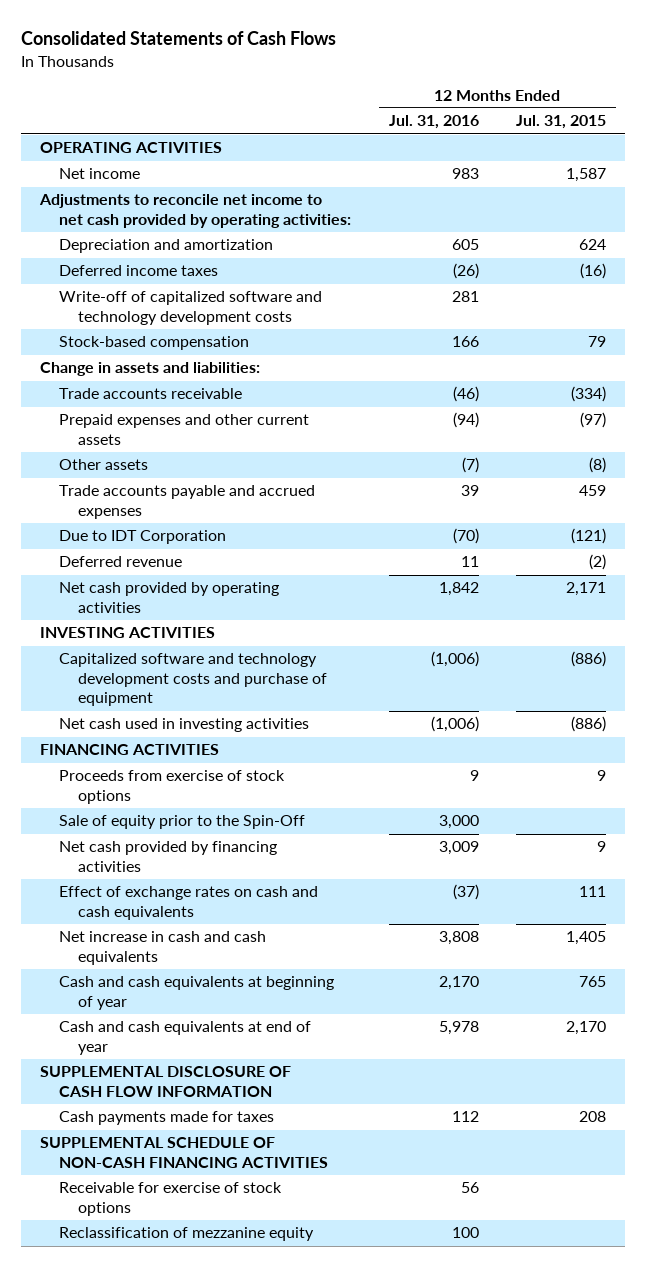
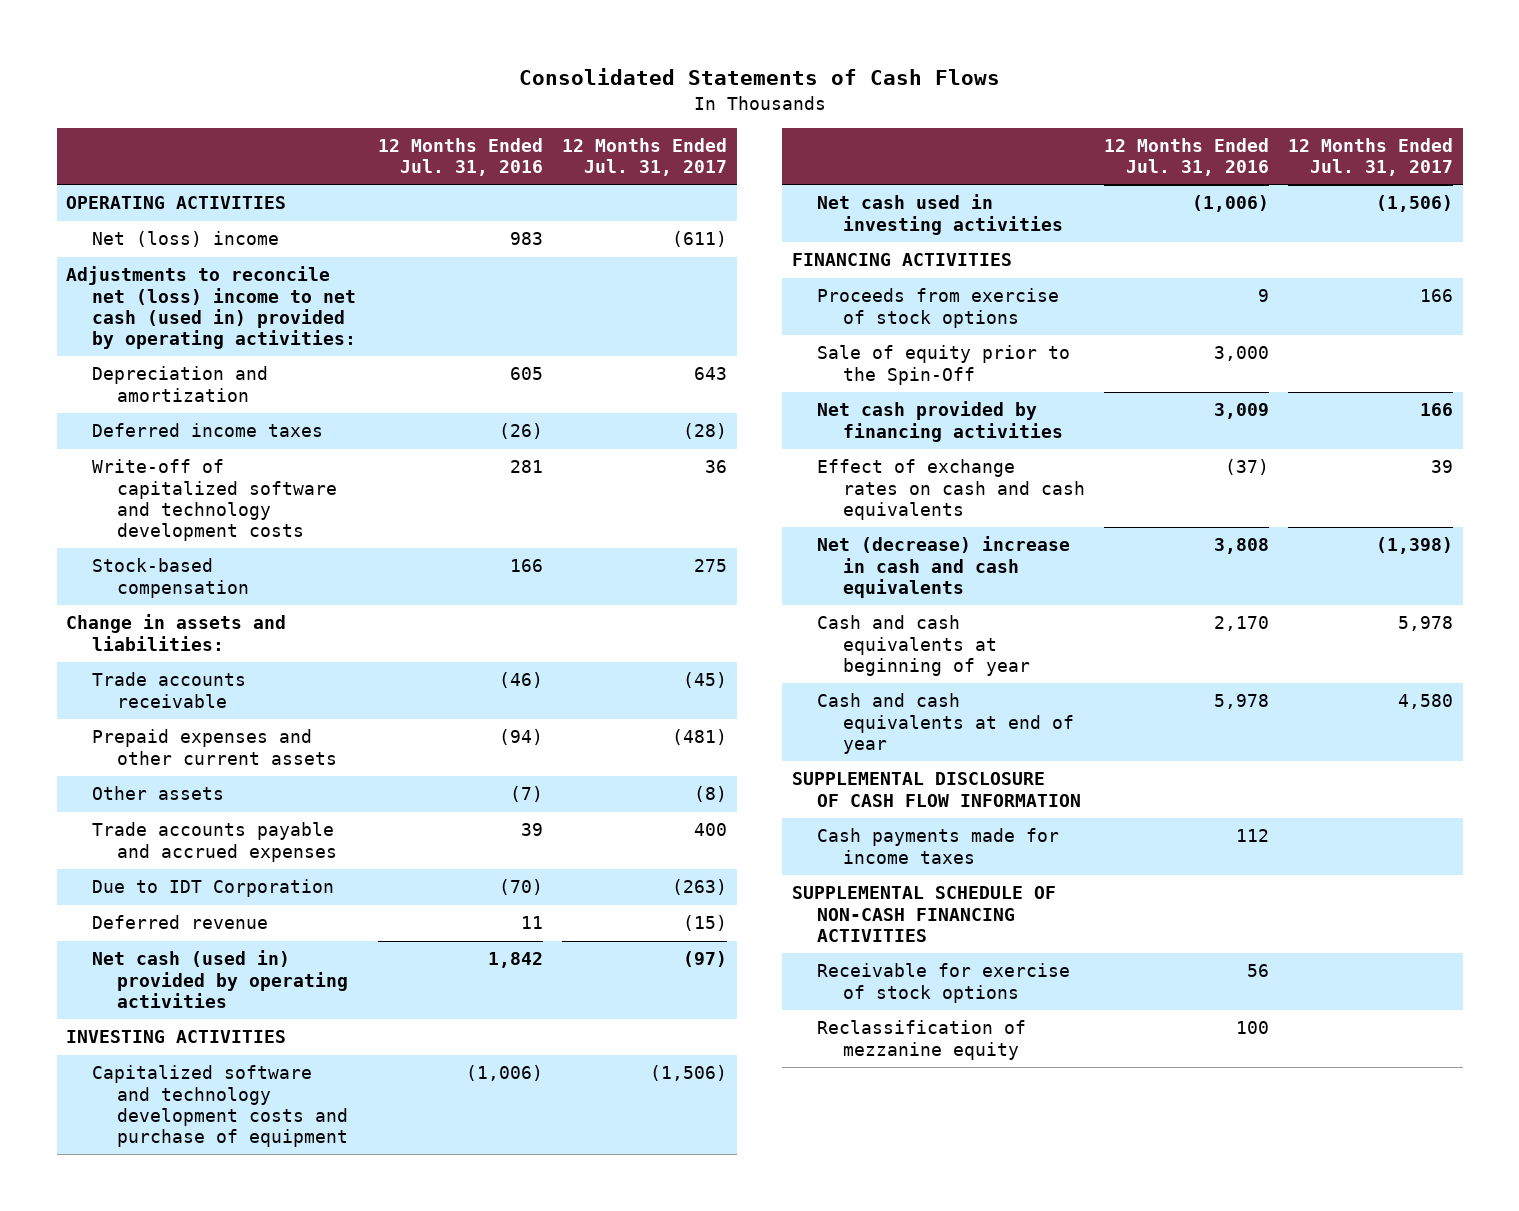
- | 12 Months Ended Jul. 31, 2016 | 12 Months Ended Jul. 31, 2015
+ | 12 Months Ended Jul. 31, 2016 | 12 Months Ended Jul. 31, 2017
- Net income | 983 | 1,587
- Adjustments to reconcile net income to net cash provided by operating activities:
+ Net (loss) income | 983 | (611)
+ Adjustments to reconcile net (loss) income to net cash (used in) provided by operating activities:
- Net cash provided by operating activities | 1,842 | 2,171
+ Net cash (used in) provided by operating activities | 1,842 | (97)
- Net increase in cash and cash equivalents | 3,808 | 1,405
+ Net (decrease) increase in cash and cash equivalents | 3,808 | (1,398)
- Cash payments made for taxes | 112 | 208
+ Cash payments made for income taxes | 112 |

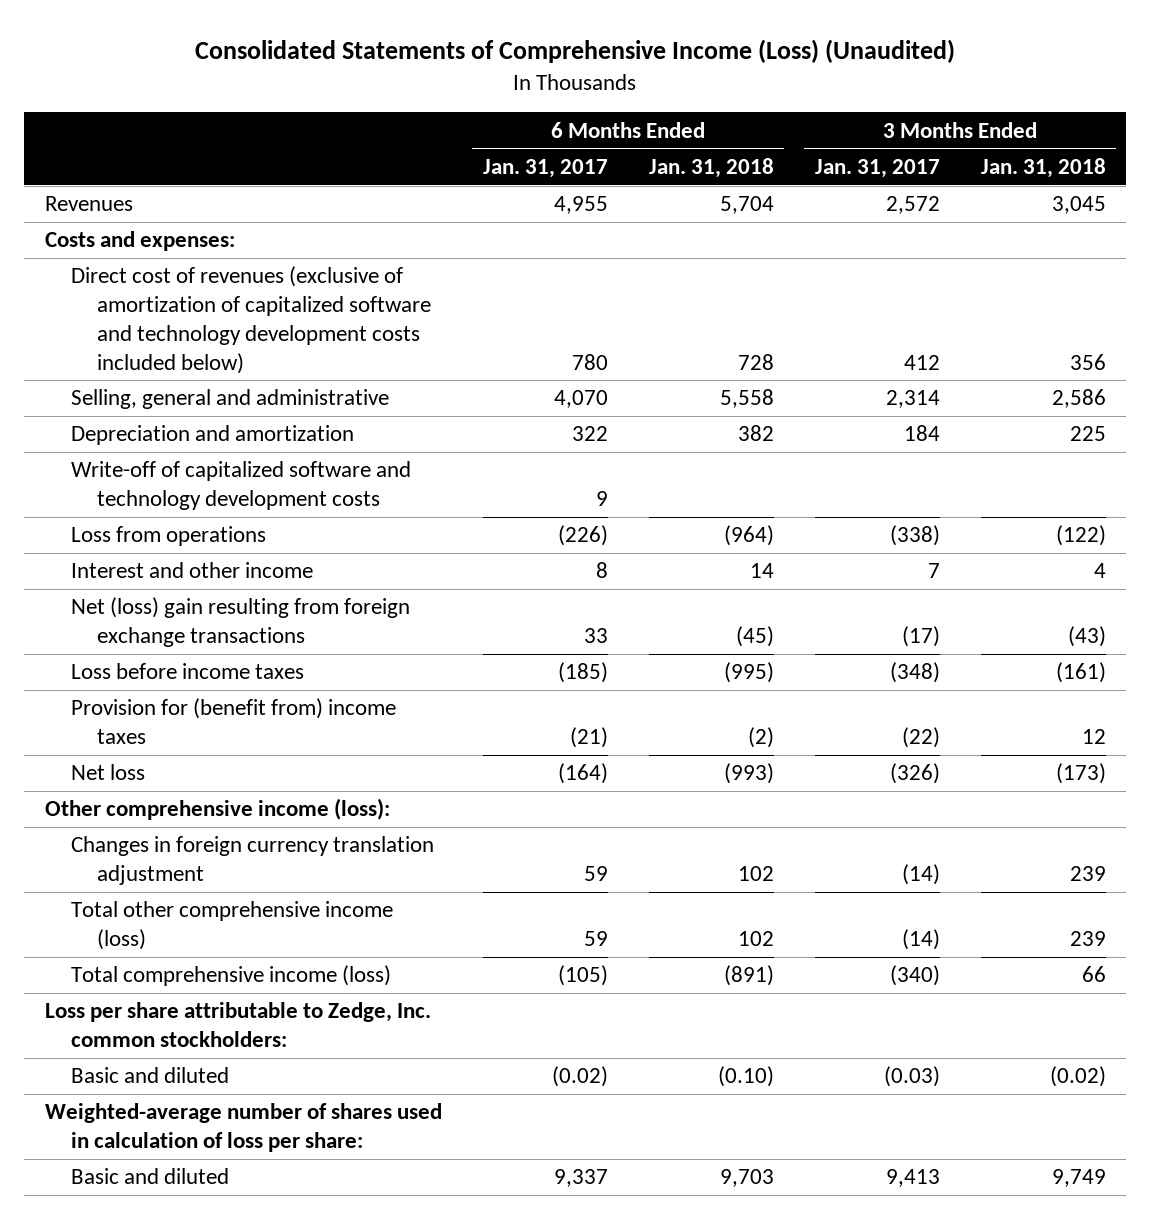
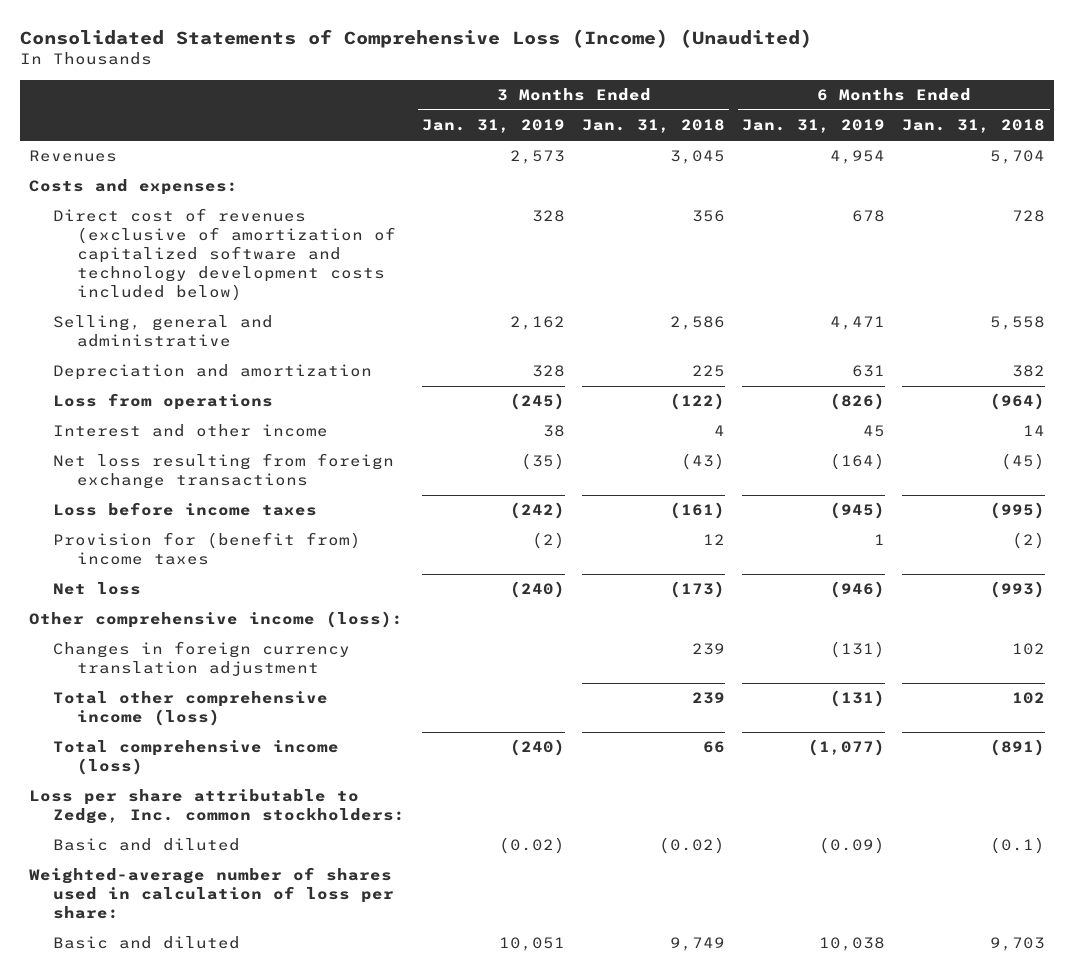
- Consolidated Statements of Comprehensive Income (Loss) (Unaudited)
+ Consolidated Statements of Comprehensive Loss (Income) (Unaudited)
- | 6 Months Ended Jan. 31, 2017 | 6 Months Ended Jan. 31, 2018 | 3 Months Ended Jan. 31, 2017 | 3 Months Ended Jan. 31, 2018
+ | 3 Months Ended Jan. 31, 2019 | 3 Months Ended Jan. 31, 2018 | 6 Months Ended Jan. 31, 2019 | 6 Months Ended Jan. 31, 2018
- Write-off of capitalized software and technology development costs | 9 | | |
- Net (loss) gain resulting from foreign exchange transactions | 33 | (45) | (17) | (43)
+ Net loss resulting from foreign exchange transactions | (35) | (43) | (164) | (45)
- Basic and diluted | (0.02) | (0.10) | (0.03) | (0.02)
+ Basic and diluted | (0.02) | (0.02) | (0.09) | (0.1)

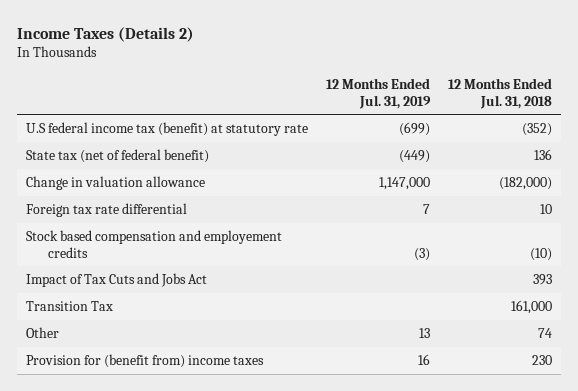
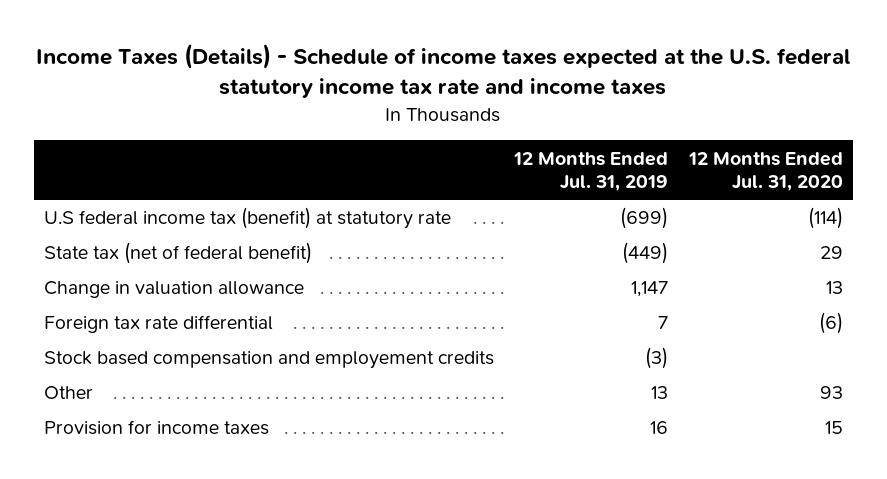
- Income Taxes (Details 2)
+ Income Taxes (Details) - Schedule of income taxes expected at the U.S. federal statutory income tax rate and income taxes
- | 12 Months Ended Jul. 31, 2019 | 12 Months Ended Jul. 31, 2018
+ | 12 Months Ended Jul. 31, 2019 | 12 Months Ended Jul. 31, 2020
- Change in valuation allowance | 1,147,000 | (182,000)
+ Change in valuation allowance | 1,147 | 13
- Impact of Tax Cuts and Jobs Act | | 393
- Transition Tax | | 161,000
- Provision for (benefit from) income taxes | 16 | 230
+ Provision for income taxes | 16 | 15

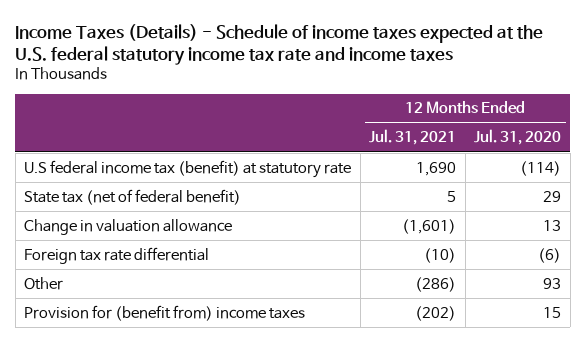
- | 12 Months Ended Jul. 31, 2019 | 12 Months Ended Jul. 31, 2020
+ | 12 Months Ended Jul. 31, 2021 | 12 Months Ended Jul. 31, 2020
- Stock based compensation and employement credits | (3) |
- Provision for income taxes | 16 | 15
+ Provision for (benefit from) income taxes | (202) | 15

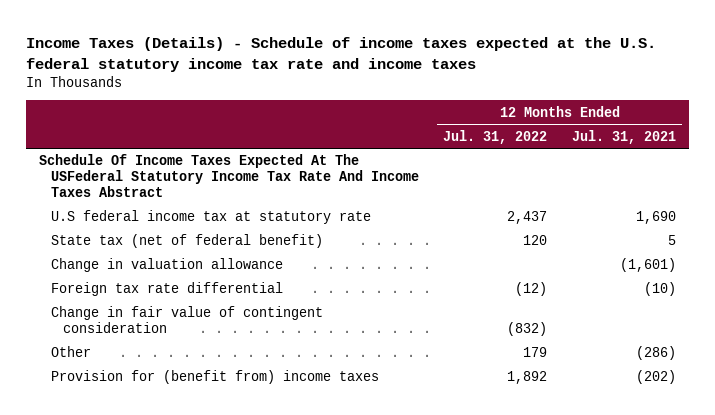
- | 12 Months Ended Jul. 31, 2021 | 12 Months Ended Jul. 31, 2020
+ | 12 Months Ended Jul. 31, 2022 | 12 Months Ended Jul. 31, 2021
- U.S federal income tax (benefit) at statutory rate | 1,690 | (114)
+ Schedule Of Income Taxes Expected At The USFederal Statutory Income Tax Rate And Income Taxes Abstract
+ U.S federal income tax at statutory rate | 2,437 | 1,690
+ Change in fair value of contingent consideration | (832) |

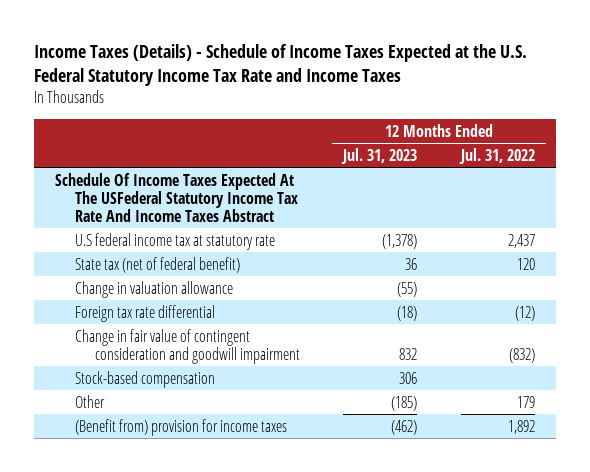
- Income Taxes (Details) - Schedule of income taxes expected at the U.S. federal statutory income tax rate and income taxes
+ Income Taxes (Details) - Schedule of Income Taxes Expected at the U.S. Federal Statutory Income Tax Rate and Income Taxes
- | 12 Months Ended Jul. 31, 2022 | 12 Months Ended Jul. 31, 2021
+ | 12 Months Ended Jul. 31, 2023 | 12 Months Ended Jul. 31, 2022
- Change in fair value of contingent consideration | (832) |
+ Change in fair value of contingent consideration and goodwill impairment | 832 | (832)
+ Stock-based compensation | 306 |
- Provision for (benefit from) income taxes | 1,892 | (202)
+ (Benefit from) provision for income taxes | (462) | 1,892

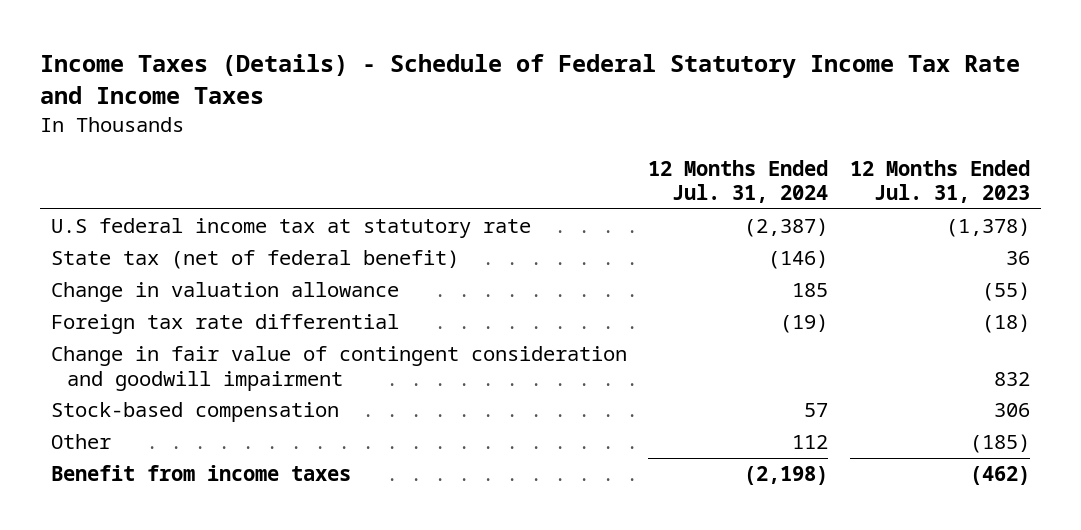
- Income Taxes (Details) - Schedule of Income Taxes Expected at the U.S. Federal Statutory Income Tax Rate and Income Taxes
+ Income Taxes (Details) - Schedule of Federal Statutory Income Tax Rate and Income Taxes
- | 12 Months Ended Jul. 31, 2023 | 12 Months Ended Jul. 31, 2022
+ | 12 Months Ended Jul. 31, 2024 | 12 Months Ended Jul. 31, 2023
- Schedule Of Income Taxes Expected At The USFederal Statutory Income Tax Rate And Income Taxes Abstract
- (Benefit from) provision for income taxes | (462) | 1,892
+ Benefit from income taxes | (2,198) | (462)

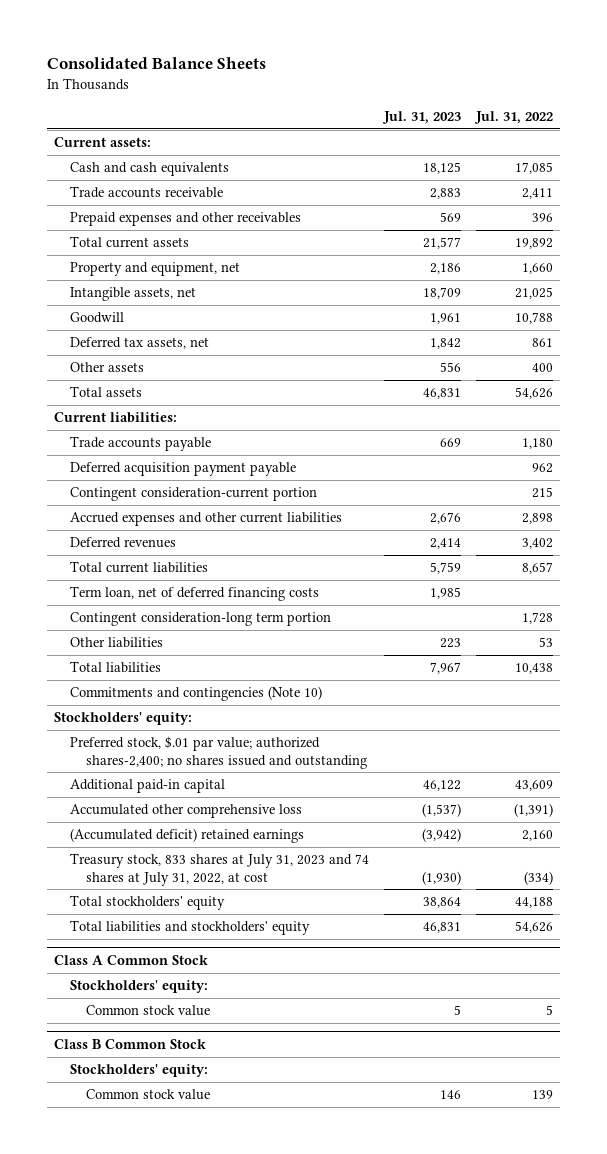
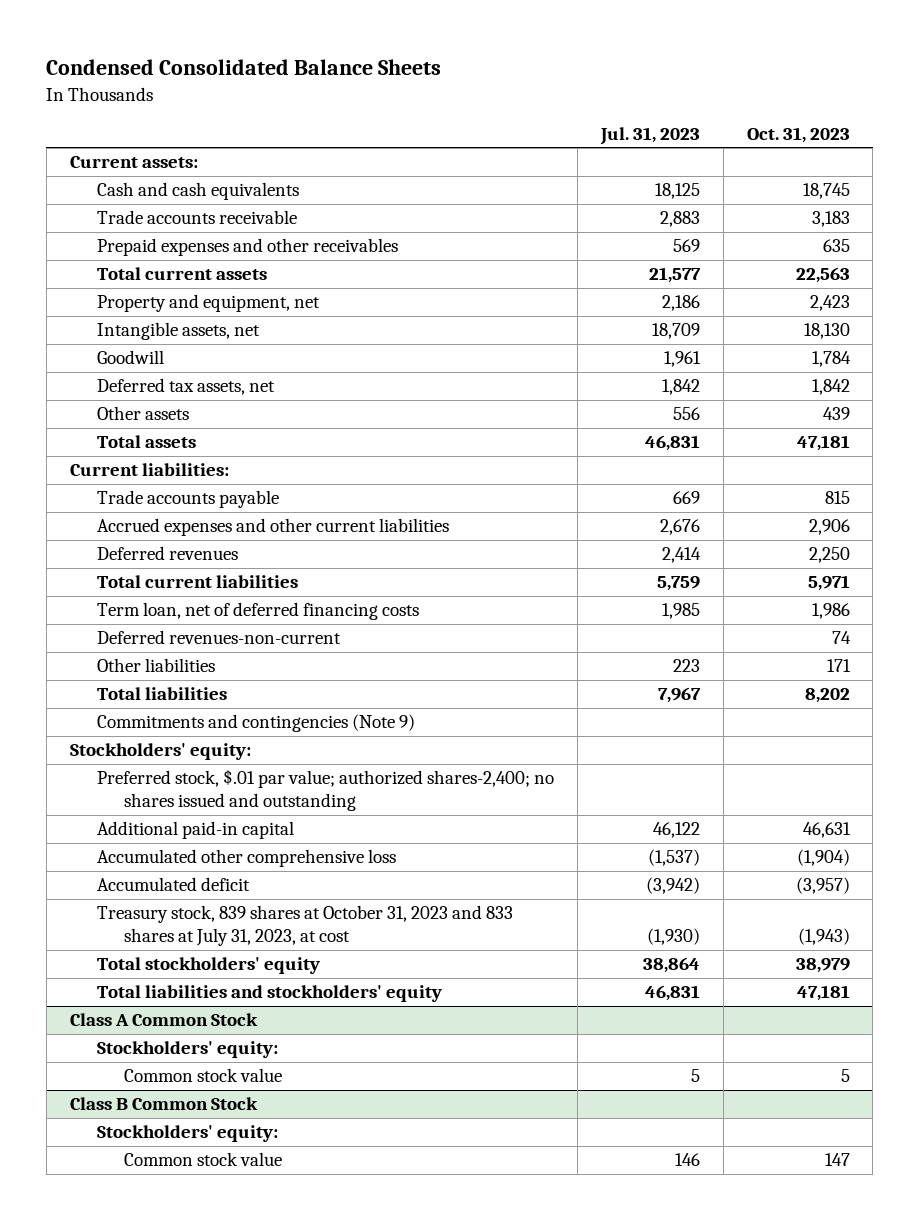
- Consolidated Balance Sheets
+ Condensed Consolidated Balance Sheets
- | Jul. 31, 2023 | Jul. 31, 2022
+ | Jul. 31, 2023 | Oct. 31, 2023
- Deferred acquisition payment payable | | 962
- Contingent consideration-current portion | | 215
- Contingent consideration-long term portion | | 1,728
+ Deferred revenues-non-current | | 74
- Commitments and contingencies (Note 10)
+ Commitments and contingencies (Note 9)
- (Accumulated deficit) retained earnings | (3,942) | 2,160
- Treasury stock, 833 shares at July 31, 2023 and 74 shares at July 31, 2022, at cost | (1,930) | (334)
+ Accumulated deficit | (3,942) | (3,957)
+ Treasury stock, 839 shares at October 31, 2023 and 833 shares at July 31, 2023, at cost | (1,930) | (1,943)

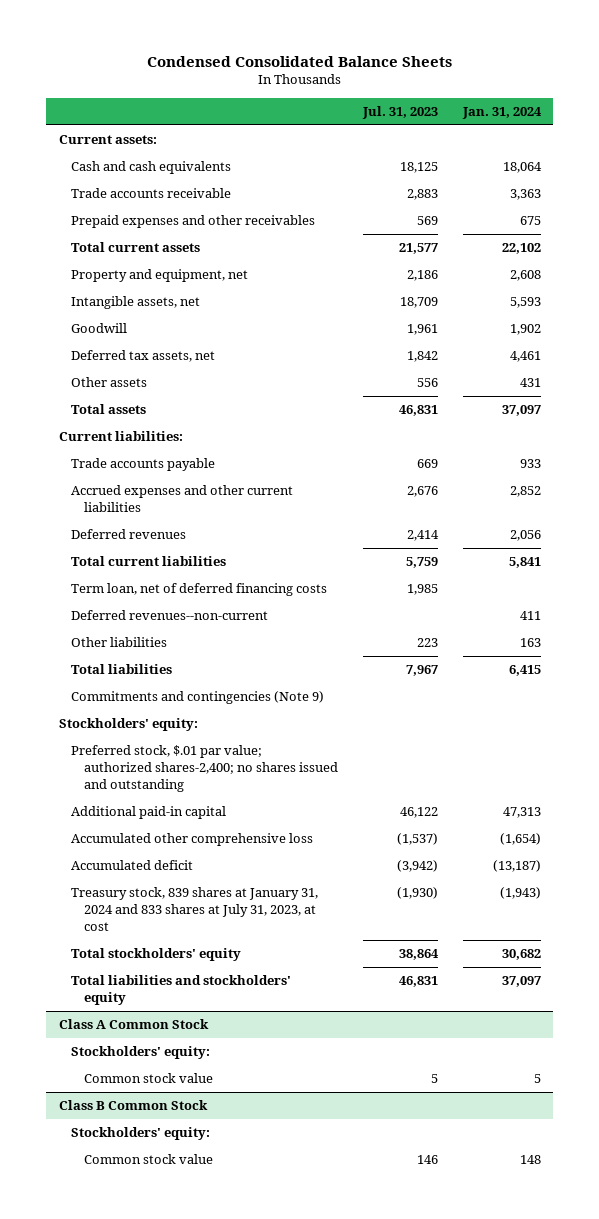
- | Jul. 31, 2023 | Oct. 31, 2023
+ | Jul. 31, 2023 | Jan. 31, 2024
- Deferred revenues-non-current | | 74
+ Deferred revenues--non-current | | 411
- Treasury stock, 839 shares at October 31, 2023 and 833 shares at July 31, 2023, at cost | (1,930) | (1,943)
+ Treasury stock, 839 shares at January 31, 2024 and 833 shares at July 31, 2023, at cost | (1,930) | (1,943)

